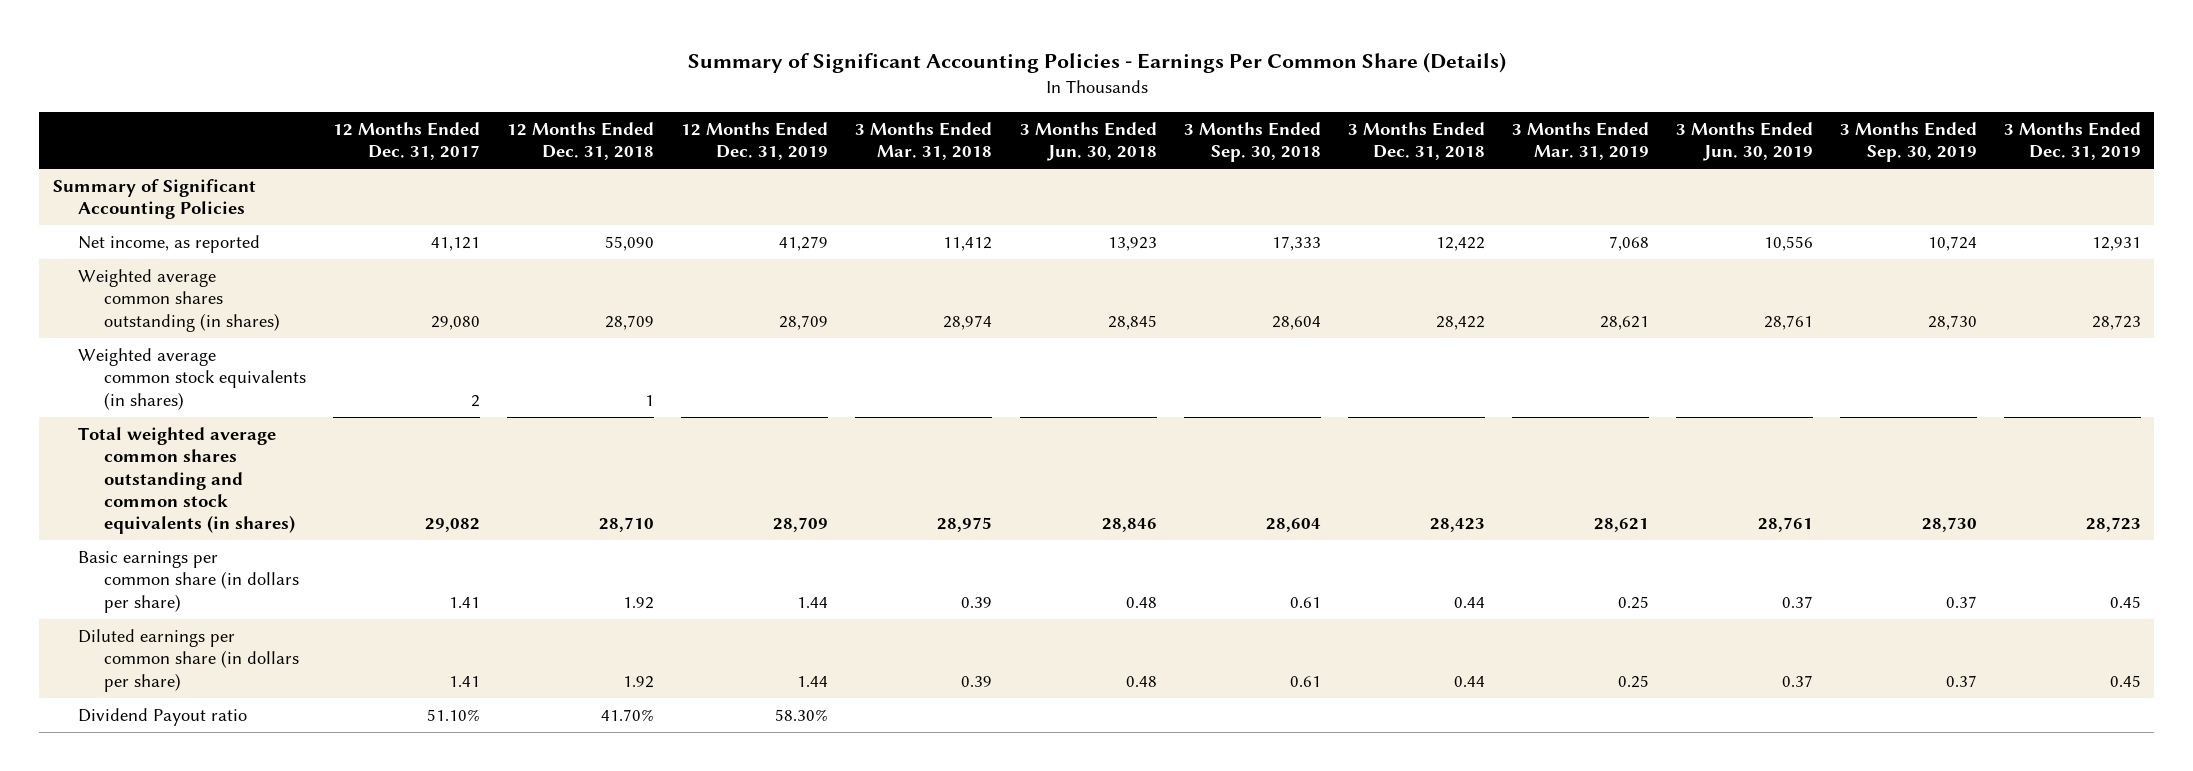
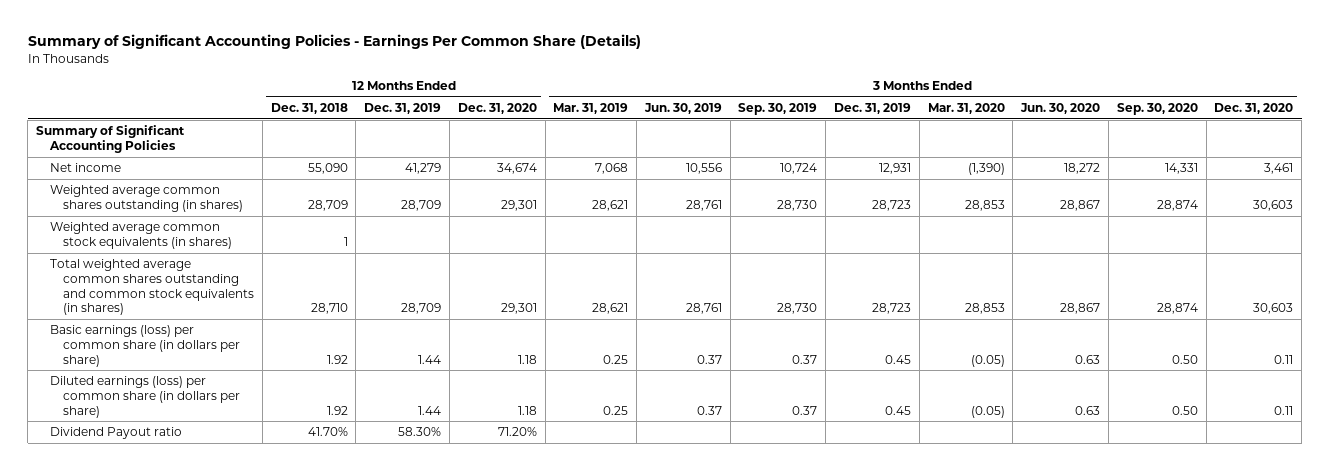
- | 12 Months Ended Dec. 31, 2017 | 12 Months Ended Dec. 31, 2018 | 12 Months Ended Dec. 31, 2019 | 3 Months Ended Mar. 31, 2018 | 3 Months Ended Jun. 30, 2018 | 3 Months Ended Sep. 30, 2018 | 3 Months Ended Dec. 31, 2018 | 3 Months Ended Mar. 31, 2019 | 3 Months Ended Jun. 30, 2019 | 3 Months Ended Sep. 30, 2019 | 3 Months Ended Dec. 31, 2019
+ | 12 Months Ended Dec. 31, 2018 | 12 Months Ended Dec. 31, 2019 | 12 Months Ended Dec. 31, 2020 | 3 Months Ended Mar. 31, 2019 | 3 Months Ended Jun. 30, 2019 | 3 Months Ended Sep. 30, 2019 | 3 Months Ended Dec. 31, 2019 | 3 Months Ended Mar. 31, 2020 | 3 Months Ended Jun. 30, 2020 | 3 Months Ended Sep. 30, 2020 | 3 Months Ended Dec. 31, 2020
- Net income, as reported | 41,121 | 55,090 | 41,279 | 11,412 | 13,923 | 17,333 | 12,422 | 7,068 | 10,556 | 10,724 | 12,931
+ Net income | 55,090 | 41,279 | 34,674 | 7,068 | 10,556 | 10,724 | 12,931 | (1,390) | 18,272 | 14,331 | 3,461
- Basic earnings per common share (in dollars per share) | 1.41 | 1.92 | 1.44 | 0.39 | 0.48 | 0.61 | 0.44 | 0.25 | 0.37 | 0.37 | 0.45
- Diluted earnings per common share (in dollars per share) | 1.41 | 1.92 | 1.44 | 0.39 | 0.48 | 0.61 | 0.44 | 0.25 | 0.37 | 0.37 | 0.45
+ Basic earnings (loss) per common share (in dollars per share) | 1.92 | 1.44 | 1.18 | 0.25 | 0.37 | 0.37 | 0.45 | (0.05) | 0.63 | 0.50 | 0.11
+ Diluted earnings (loss) per common share (in dollars per share) | 1.92 | 1.44 | 1.18 | 0.25 | 0.37 | 0.37 | 0.45 | (0.05) | 0.63 | 0.50 | 0.11

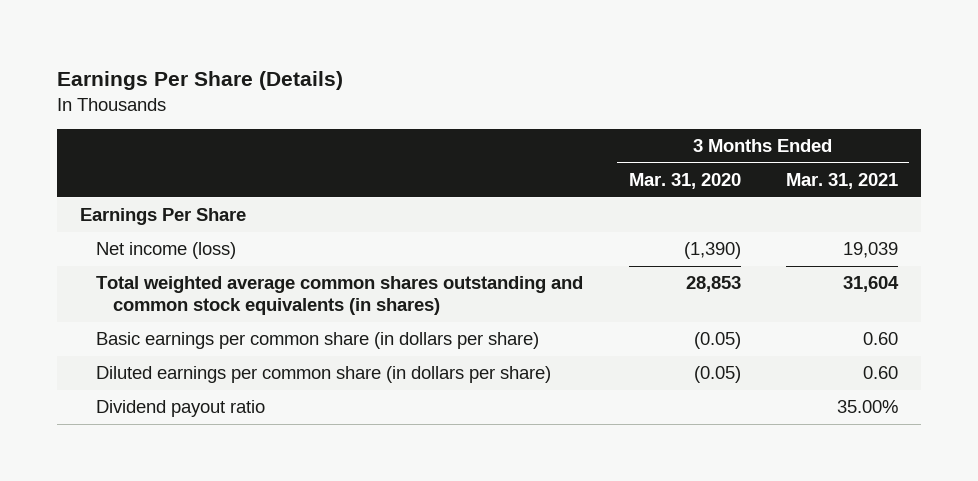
- Summary of Significant Accounting Policies - Earnings Per Common Share (Details)
+ Earnings Per Share (Details)
- | 12 Months Ended Dec. 31, 2018 | 12 Months Ended Dec. 31, 2019 | 12 Months Ended Dec. 31, 2020 | 3 Months Ended Mar. 31, 2019 | 3 Months Ended Jun. 30, 2019 | 3 Months Ended Sep. 30, 2019 | 3 Months Ended Dec. 31, 2019 | 3 Months Ended Mar. 31, 2020 | 3 Months Ended Jun. 30, 2020 | 3 Months Ended Sep. 30, 2020 | 3 Months Ended Dec. 31, 2020
+ | 3 Months Ended Mar. 31, 2020 | 3 Months Ended Mar. 31, 2021
- Summary of Significant Accounting Policies
- Net income | 55,090 | 41,279 | 34,674 | 7,068 | 10,556 | 10,724 | 12,931 | (1,390) | 18,272 | 14,331 | 3,461
- Weighted average common shares outstanding (in shares) | 28,709 | 28,709 | 29,301 | 28,621 | 28,761 | 28,730 | 28,723 | 28,853 | 28,867 | 28,874 | 30,603
- Weighted average common stock equivalents (in shares) | 1 | | | | | | | | | |
+ Earnings Per Share
+ Net income (loss) | (1,390) | 19,039
- Basic earnings (loss) per common share (in dollars per share) | 1.92 | 1.44 | 1.18 | 0.25 | 0.37 | 0.37 | 0.45 | (0.05) | 0.63 | 0.50 | 0.11
- Diluted earnings (loss) per common share (in dollars per share) | 1.92 | 1.44 | 1.18 | 0.25 | 0.37 | 0.37 | 0.45 | (0.05) | 0.63 | 0.50 | 0.11
- Dividend Payout ratio | 41.70% | 58.30% | 71.20% | | | | | | | |
+ Basic earnings per common share (in dollars per share) | (0.05) | 0.60
+ Diluted earnings per common share (in dollars per share) | (0.05) | 0.60
+ Dividend payout ratio | | 35.00%

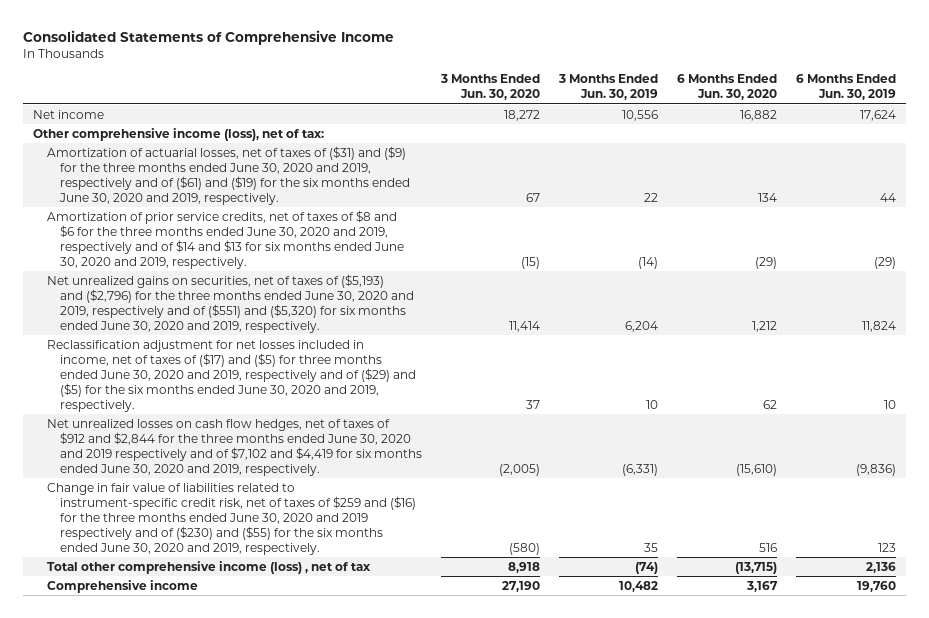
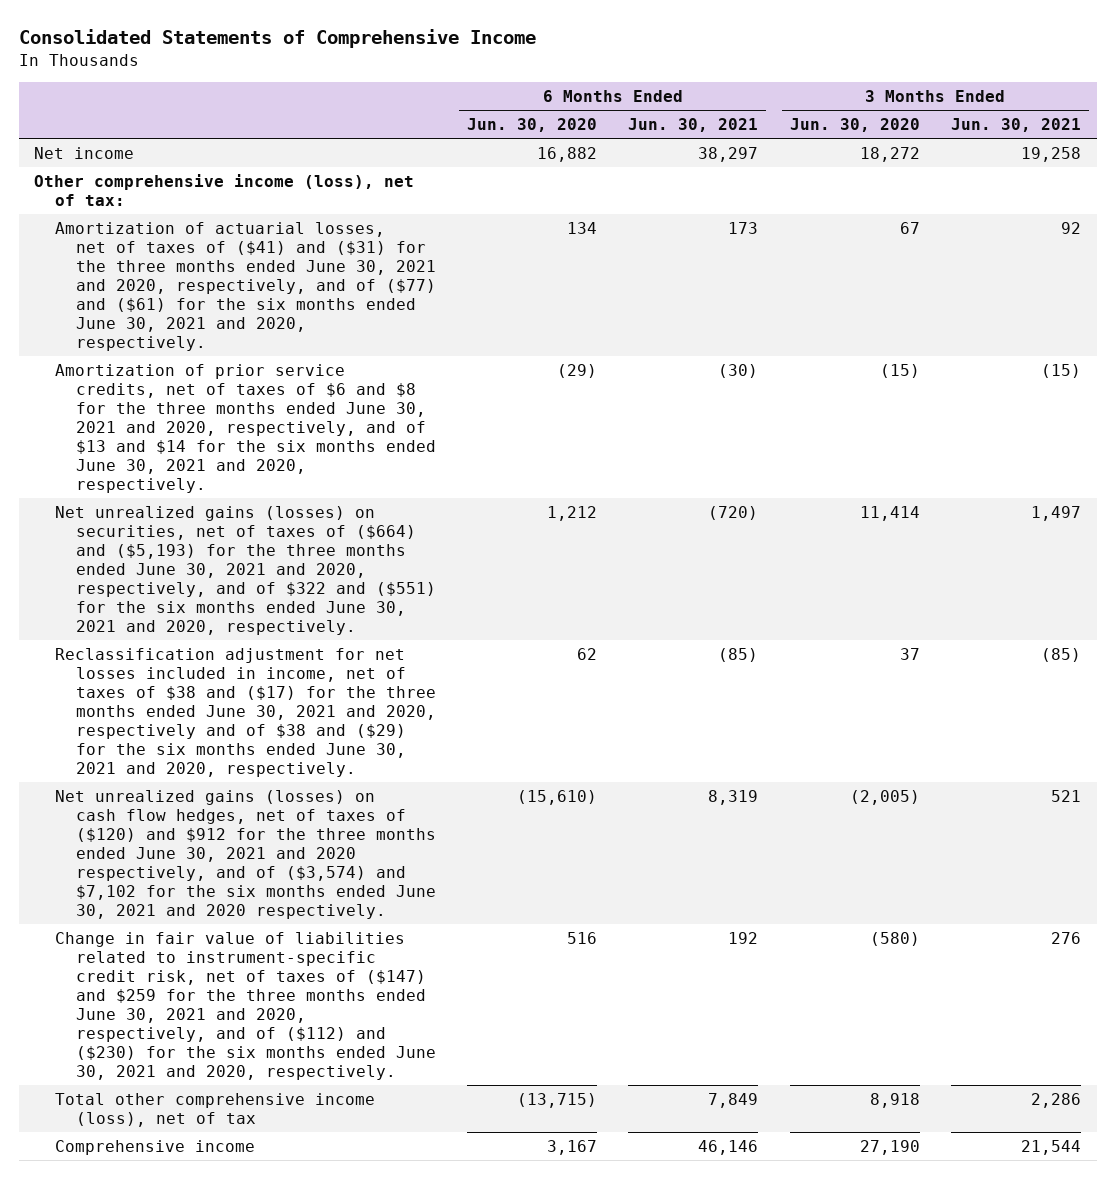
- | 3 Months Ended Jun. 30, 2020 | 3 Months Ended Jun. 30, 2019 | 6 Months Ended Jun. 30, 2020 | 6 Months Ended Jun. 30, 2019
+ | 6 Months Ended Jun. 30, 2020 | 6 Months Ended Jun. 30, 2021 | 3 Months Ended Jun. 30, 2020 | 3 Months Ended Jun. 30, 2021
- Amortization of actuarial losses, net of taxes of ($31) and ($9) for the three months ended June 30, 2020 and 2019, respectively and of ($61) and ($19) for the six months ended June 30, 2020 and 2019, respectively. | 67 | 22 | 134 | 44
- Amortization of prior service credits, net of taxes of $8 and $6 for the three months ended June 30, 2020 and 2019, respectively and of $14 and $13 for six months ended June 30, 2020 and 2019, respectively. | (15) | (14) | (29) | (29)
- Net unrealized gains on securities, net of taxes of ($5,193) and ($2,796) for the three months ended June 30, 2020 and 2019, respectively and of ($551) and ($5,320) for six months ended June 30, 2020 and 2019, respectively. | 11,414 | 6,204 | 1,212 | 11,824
- Reclassification adjustment for net losses included in income, net of taxes of ($17) and ($5) for three months ended June 30, 2020 and 2019, respectively and of ($29) and ($5) for the six months ended June 30, 2020 and 2019, respectively. | 37 | 10 | 62 | 10
- Net unrealized losses on cash flow hedges, net of taxes of $912 and $2,844 for the three months ended June 30, 2020 and 2019 respectively and of $7,102 and $4,419 for six months ended June 30, 2020 and 2019, respectively. | (2,005) | (6,331) | (15,610) | (9,836)
- Change in fair value of liabilities related to instrument-specific credit risk, net of taxes of $259 and ($16) for the three months ended June 30, 2020 and 2019 respectively and of ($230) and ($55) for the six months ended June 30, 2020 and 2019, respectively. | (580) | 35 | 516 | 123
- Total other comprehensive income (loss) , net of tax | 8,918 | (74) | (13,715) | 2,136
+ Amortization of actuarial losses, net of taxes of ($41) and ($31) for the three months ended June 30, 2021 and 2020, respectively, and of ($77) and ($61) for the six months ended June 30, 2021 and 2020, respectively. | 134 | 173 | 67 | 92
+ Amortization of prior service credits, net of taxes of $6 and $8 for the three months ended June 30, 2021 and 2020, respectively, and of $13 and $14 for the six months ended June 30, 2021 and 2020, respectively. | (29) | (30) | (15) | (15)
+ Net unrealized gains (losses) on securities, net of taxes of ($664) and ($5,193) for the three months ended June 30, 2021 and 2020, respectively, and of $322 and ($551) for the six months ended June 30, 2021 and 2020, respectively. | 1,212 | (720) | 11,414 | 1,497
+ Reclassification adjustment for net losses included in income, net of taxes of $38 and ($17) for the three months ended June 30, 2021 and 2020, respectively and of $38 and ($29) for the six months ended June 30, 2021 and 2020, respectively. | 62 | (85) | 37 | (85)
+ Net unrealized gains (losses) on cash flow hedges, net of taxes of ($120) and $912 for the three months ended June 30, 2021 and 2020 respectively, and of ($3,574) and $7,102 for the six months ended June 30, 2021 and 2020 respectively. | (15,610) | 8,319 | (2,005) | 521
+ Change in fair value of liabilities related to instrument-specific credit risk, net of taxes of ($147) and $259 for the three months ended June 30, 2021 and 2020, respectively, and of ($112) and ($230) for the six months ended June 30, 2021 and 2020, respectively. | 516 | 192 | (580) | 276
+ Total other comprehensive income (loss), net of tax | (13,715) | 7,849 | 8,918 | 2,286

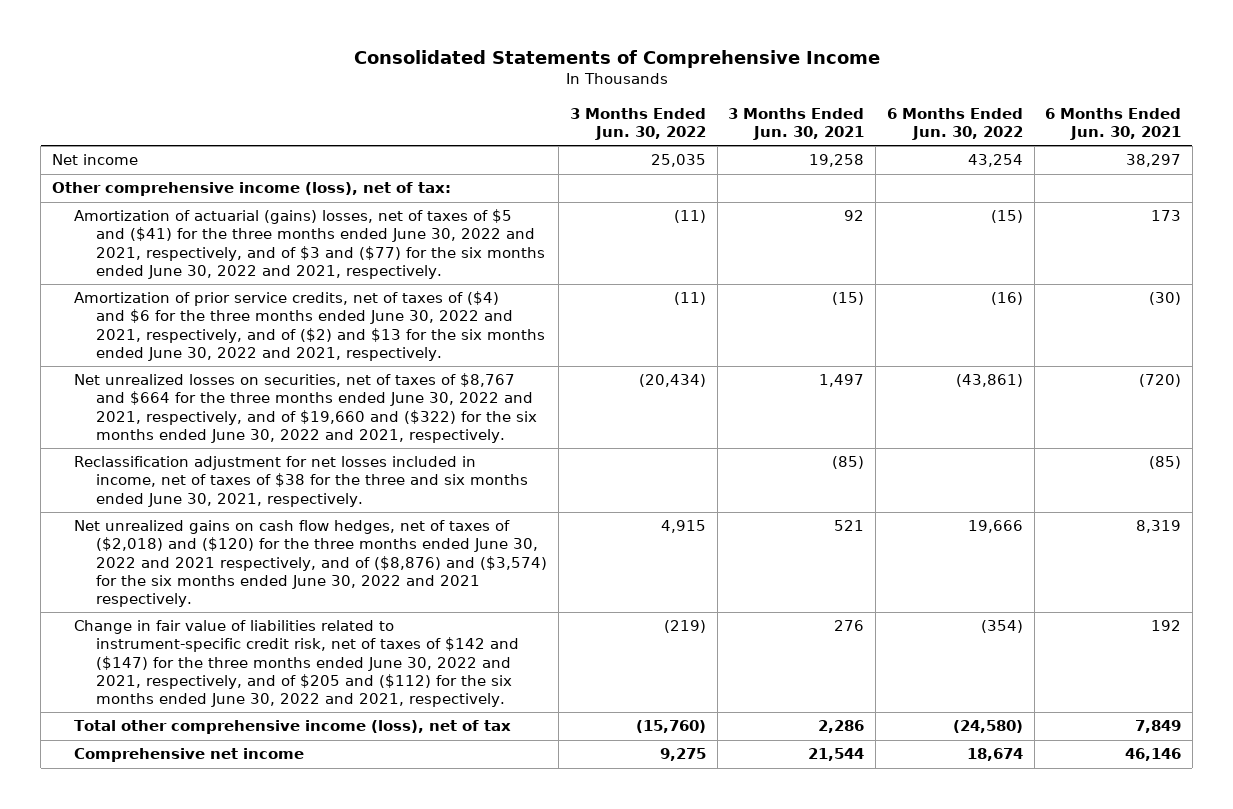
- | 6 Months Ended Jun. 30, 2020 | 6 Months Ended Jun. 30, 2021 | 3 Months Ended Jun. 30, 2020 | 3 Months Ended Jun. 30, 2021
+ | 3 Months Ended Jun. 30, 2022 | 3 Months Ended Jun. 30, 2021 | 6 Months Ended Jun. 30, 2022 | 6 Months Ended Jun. 30, 2021
- Amortization of actuarial losses, net of taxes of ($41) and ($31) for the three months ended June 30, 2021 and 2020, respectively, and of ($77) and ($61) for the six months ended June 30, 2021 and 2020, respectively. | 134 | 173 | 67 | 92
- Amortization of prior service credits, net of taxes of $6 and $8 for the three months ended June 30, 2021 and 2020, respectively, and of $13 and $14 for the six months ended June 30, 2021 and 2020, respectively. | (29) | (30) | (15) | (15)
- Net unrealized gains (losses) on securities, net of taxes of ($664) and ($5,193) for the three months ended June 30, 2021 and 2020, respectively, and of $322 and ($551) for the six months ended June 30, 2021 and 2020, respectively. | 1,212 | (720) | 11,414 | 1,497
- Reclassification adjustment for net losses included in income, net of taxes of $38 and ($17) for the three months ended June 30, 2021 and 2020, respectively and of $38 and ($29) for the six months ended June 30, 2021 and 2020, respectively. | 62 | (85) | 37 | (85)
- Net unrealized gains (losses) on cash flow hedges, net of taxes of ($120) and $912 for the three months ended June 30, 2021 and 2020 respectively, and of ($3,574) and $7,102 for the six months ended June 30, 2021 and 2020 respectively. | (15,610) | 8,319 | (2,005) | 521
- Change in fair value of liabilities related to instrument-specific credit risk, net of taxes of ($147) and $259 for the three months ended June 30, 2021 and 2020, respectively, and of ($112) and ($230) for the six months ended June 30, 2021 and 2020, respectively. | 516 | 192 | (580) | 276
+ Amortization of actuarial (gains) losses, net of taxes of $5 and ($41) for the three months ended June 30, 2022 and 2021, respectively, and of $3 and ($77) for the six months ended June 30, 2022 and 2021, respectively. | (11) | 92 | (15) | 173
+ Amortization of prior service credits, net of taxes of ($4) and $6 for the three months ended June 30, 2022 and 2021, respectively, and of ($2) and $13 for the six months ended June 30, 2022 and 2021, respectively. | (11) | (15) | (16) | (30)
+ Net unrealized losses on securities, net of taxes of $8,767 and $664 for the three months ended June 30, 2022 and 2021, respectively, and of $19,660 and ($322) for the six months ended June 30, 2022 and 2021, respectively. | (20,434) | 1,497 | (43,861) | (720)
+ Reclassification adjustment for net losses included in income, net of taxes of $38 for the three and six months ended June 30, 2021, respectively. | | (85) | | (85)
+ Net unrealized gains on cash flow hedges, net of taxes of ($2,018) and ($120) for the three months ended June 30, 2022 and 2021 respectively, and of ($8,876) and ($3,574) for the six months ended June 30, 2022 and 2021 respectively. | 4,915 | 521 | 19,666 | 8,319
+ Change in fair value of liabilities related to instrument-specific credit risk, net of taxes of $142 and ($147) for the three months ended June 30, 2022 and 2021, respectively, and of $205 and ($112) for the six months ended June 30, 2022 and 2021, respectively. | (219) | 276 | (354) | 192
- Comprehensive income | 3,167 | 46,146 | 27,190 | 21,544
+ Comprehensive net income | 9,275 | 21,544 | 18,674 | 46,146

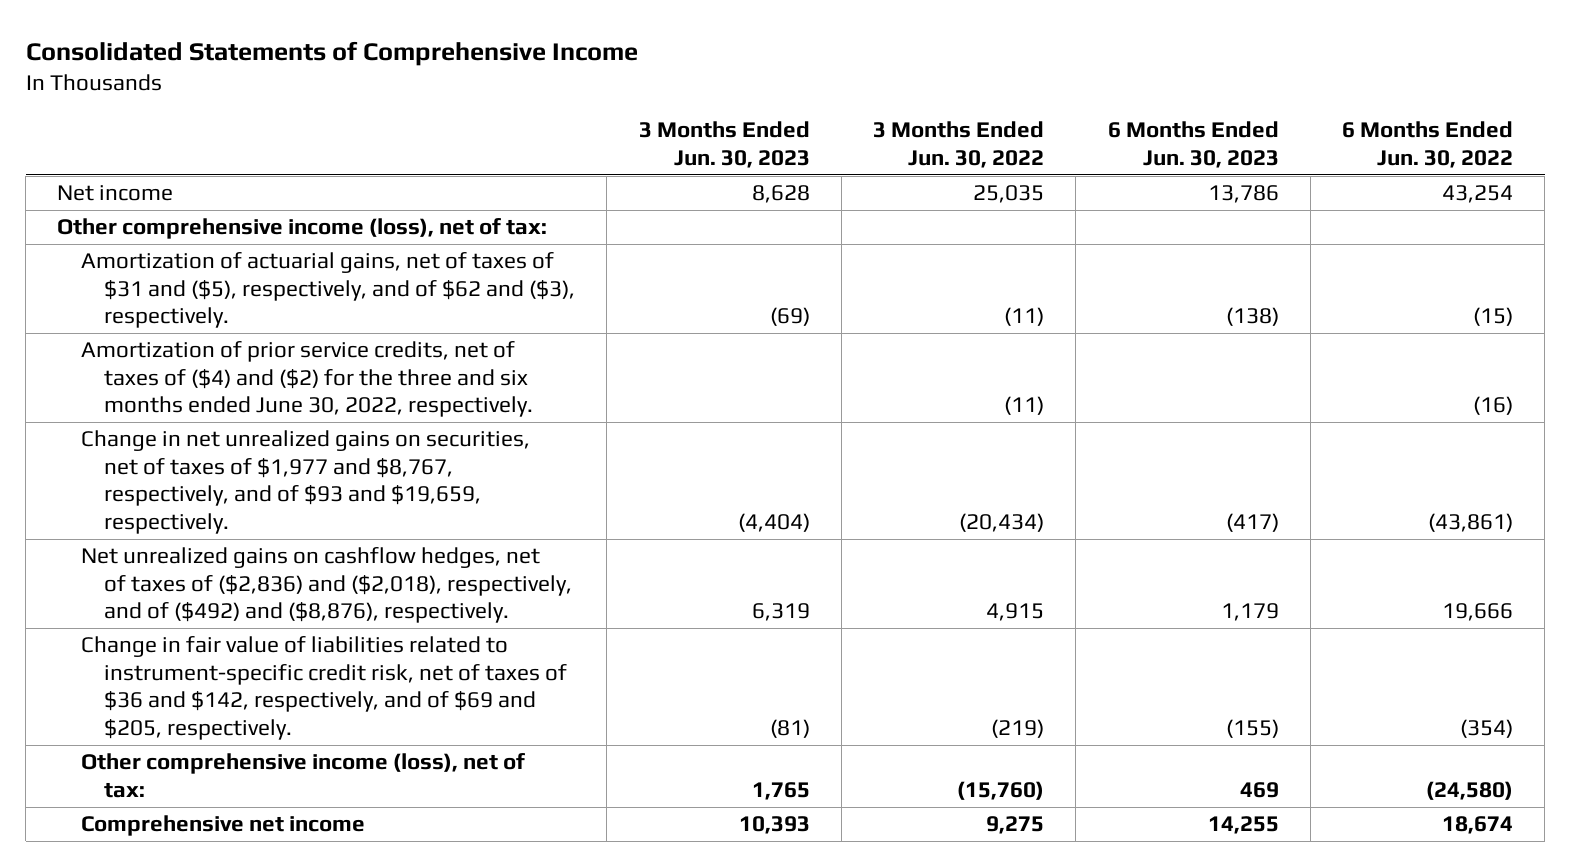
- | 3 Months Ended Jun. 30, 2022 | 3 Months Ended Jun. 30, 2021 | 6 Months Ended Jun. 30, 2022 | 6 Months Ended Jun. 30, 2021
+ | 3 Months Ended Jun. 30, 2023 | 3 Months Ended Jun. 30, 2022 | 6 Months Ended Jun. 30, 2023 | 6 Months Ended Jun. 30, 2022
- Amortization of actuarial (gains) losses, net of taxes of $5 and ($41) for the three months ended June 30, 2022 and 2021, respectively, and of $3 and ($77) for the six months ended June 30, 2022 and 2021, respectively. | (11) | 92 | (15) | 173
- Amortization of prior service credits, net of taxes of ($4) and $6 for the three months ended June 30, 2022 and 2021, respectively, and of ($2) and $13 for the six months ended June 30, 2022 and 2021, respectively. | (11) | (15) | (16) | (30)
- Net unrealized losses on securities, net of taxes of $8,767 and $664 for the three months ended June 30, 2022 and 2021, respectively, and of $19,660 and ($322) for the six months ended June 30, 2022 and 2021, respectively. | (20,434) | 1,497 | (43,861) | (720)
- Reclassification adjustment for net losses included in income, net of taxes of $38 for the three and six months ended June 30, 2021, respectively. | | (85) | | (85)
- Net unrealized gains on cash flow hedges, net of taxes of ($2,018) and ($120) for the three months ended June 30, 2022 and 2021 respectively, and of ($8,876) and ($3,574) for the six months ended June 30, 2022 and 2021 respectively. | 4,915 | 521 | 19,666 | 8,319
- Change in fair value of liabilities related to instrument-specific credit risk, net of taxes of $142 and ($147) for the three months ended June 30, 2022 and 2021, respectively, and of $205 and ($112) for the six months ended June 30, 2022 and 2021, respectively. | (219) | 276 | (354) | 192
- Total other comprehensive income (loss), net of tax | (15,760) | 2,286 | (24,580) | 7,849
+ Amortization of actuarial gains, net of taxes of $31 and ($5), respectively, and of $62 and ($3), respectively. | (69) | (11) | (138) | (15)
+ Amortization of prior service credits, net of taxes of ($4) and ($2) for the three and six months ended June 30, 2022, respectively. | | (11) | | (16)
+ Change in net unrealized gains on securities, net of taxes of $1,977 and $8,767, respectively, and of $93 and $19,659, respectively. | (4,404) | (20,434) | (417) | (43,861)
+ Net unrealized gains on cashflow hedges, net of taxes of ($2,836) and ($2,018), respectively, and of ($492) and ($8,876), respectively. | 6,319 | 4,915 | 1,179 | 19,666
+ Change in fair value of liabilities related to instrument-specific credit risk, net of taxes of $36 and $142, respectively, and of $69 and $205, respectively. | (81) | (219) | (155) | (354)
+ Other comprehensive income (loss), net of tax: | 1,765 | (15,760) | 469 | (24,580)

